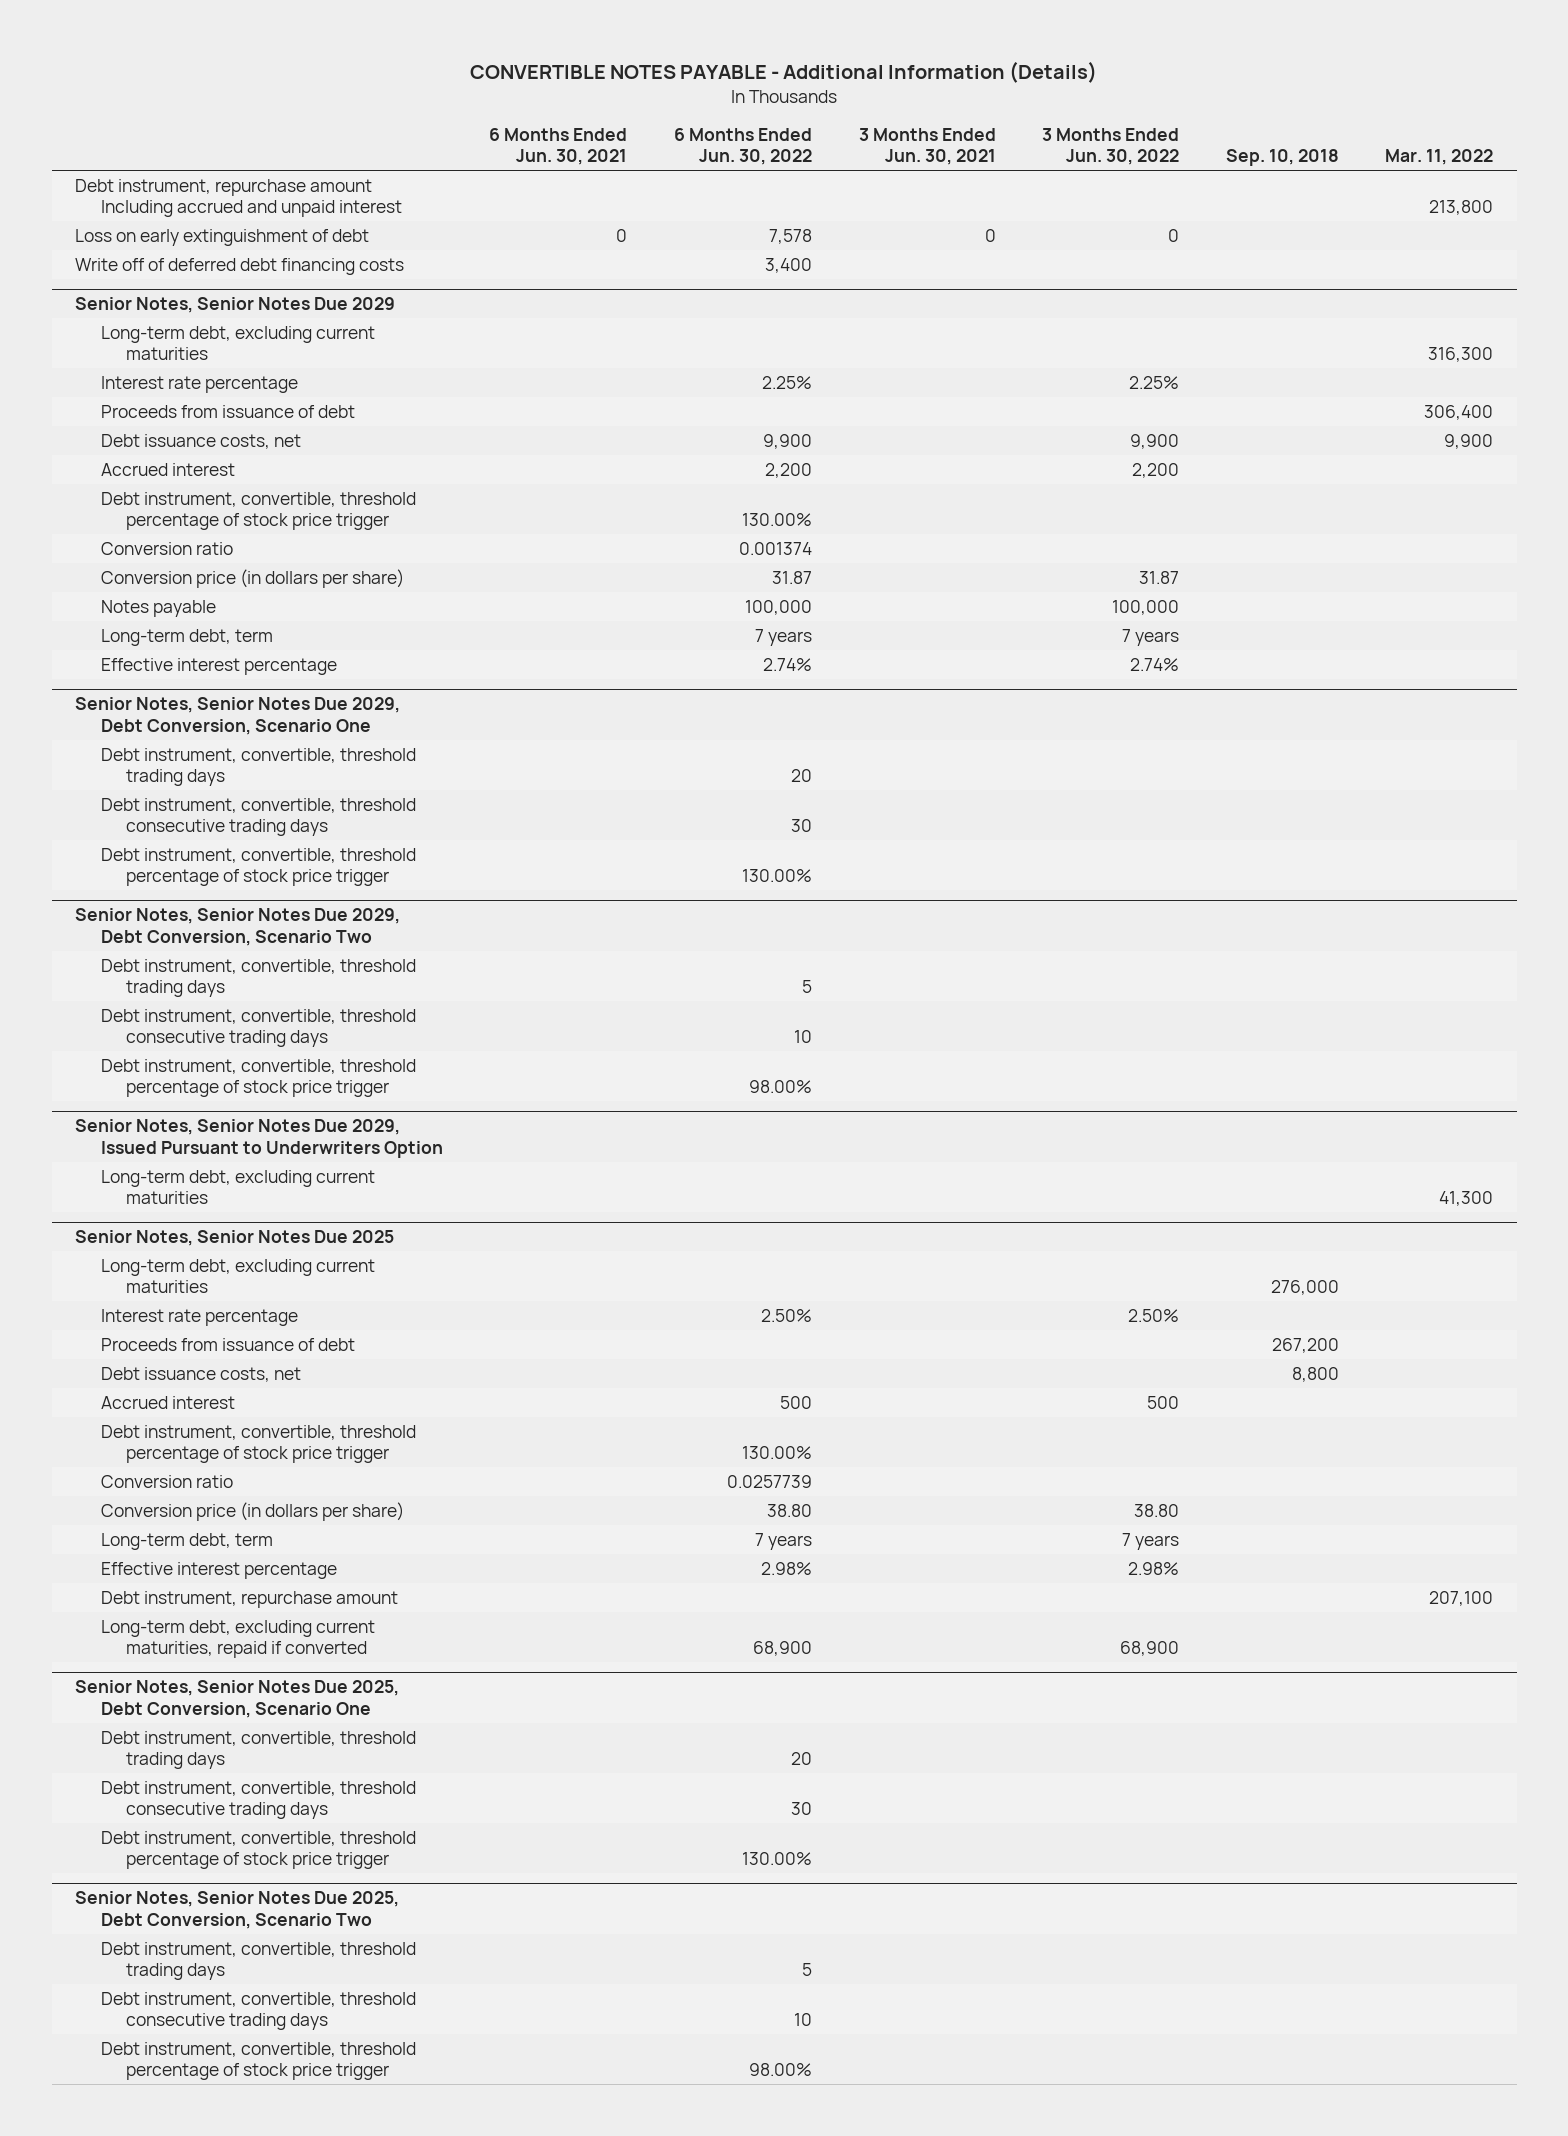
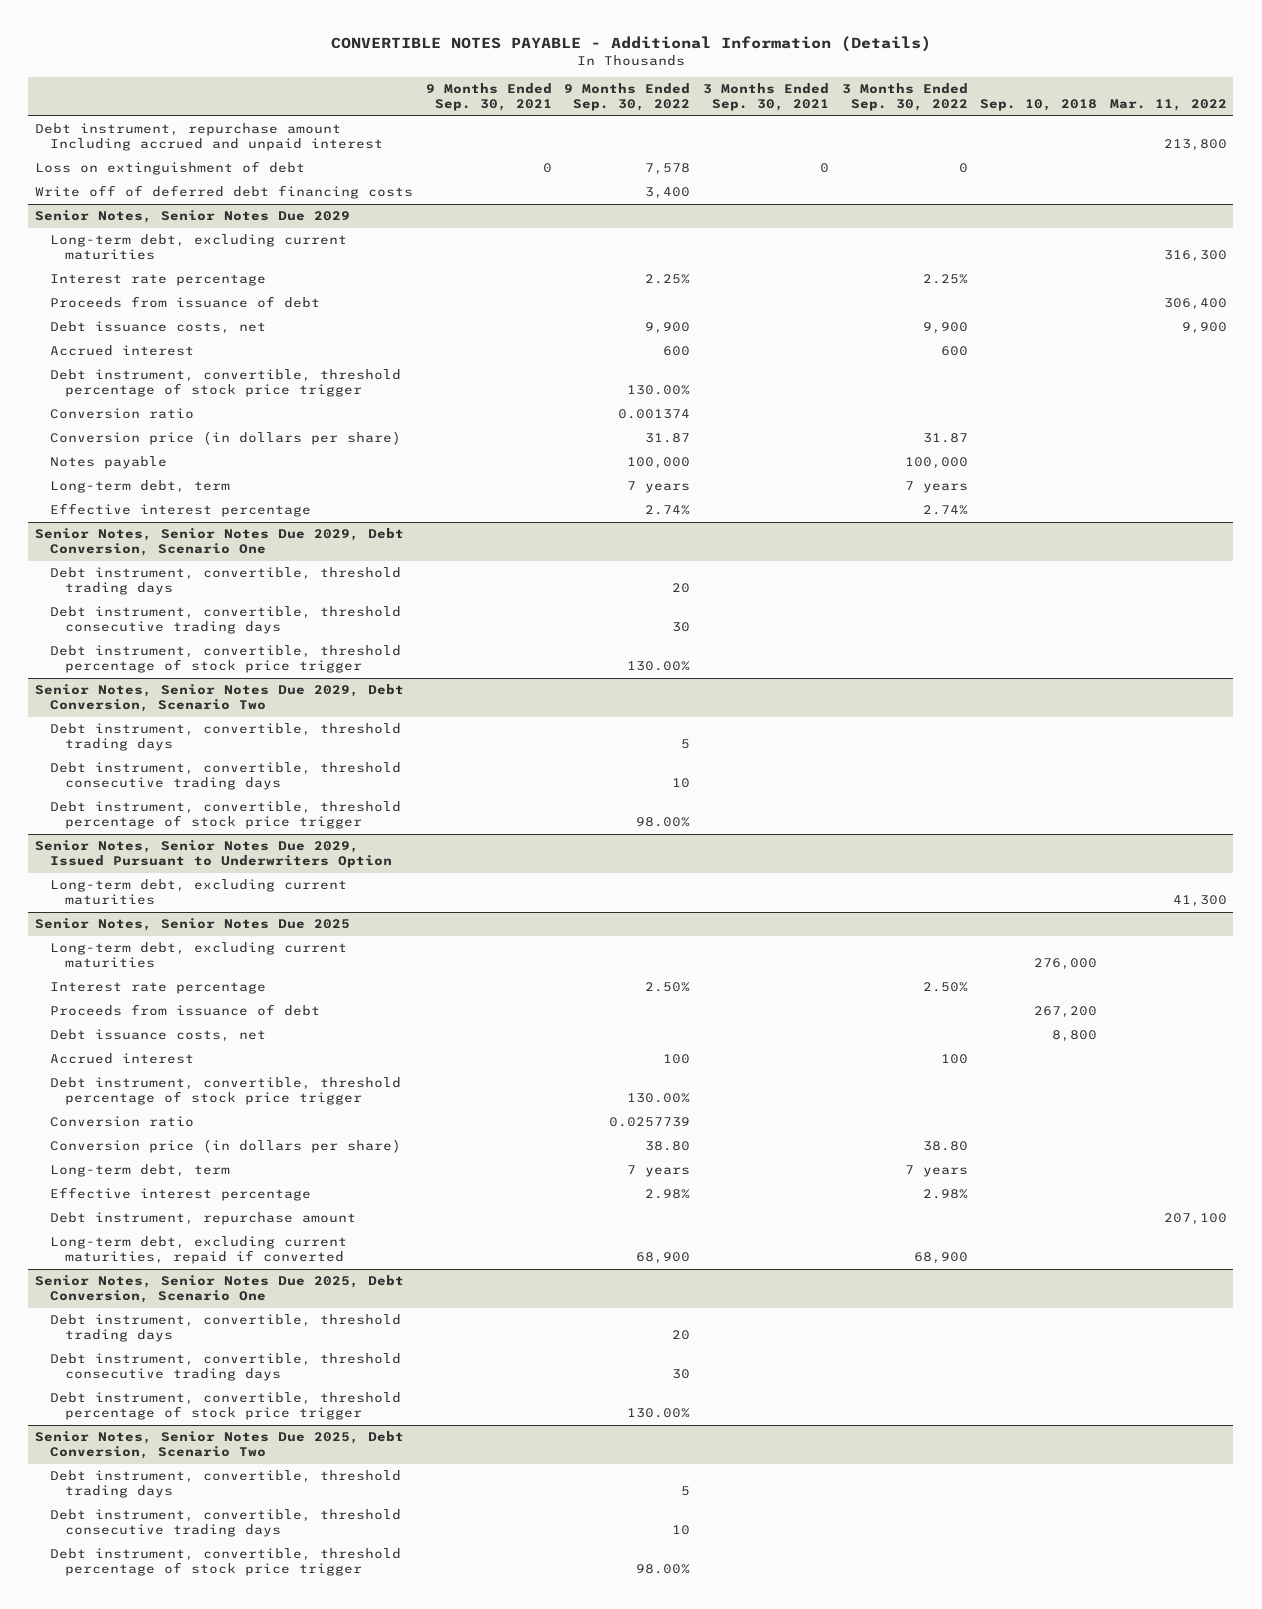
- | 6 Months Ended Jun. 30, 2021 | 6 Months Ended Jun. 30, 2022 | 3 Months Ended Jun. 30, 2021 | 3 Months Ended Jun. 30, 2022 | Sep. 10, 2018 | Mar. 11, 2022
+ | 9 Months Ended Sep. 30, 2021 | 9 Months Ended Sep. 30, 2022 | 3 Months Ended Sep. 30, 2021 | 3 Months Ended Sep. 30, 2022 | Sep. 10, 2018 | Mar. 11, 2022
- Loss on early extinguishment of debt | 0 | 7,578 | 0 | 0 | |
+ Loss on extinguishment of debt | 0 | 7,578 | 0 | 0 | |

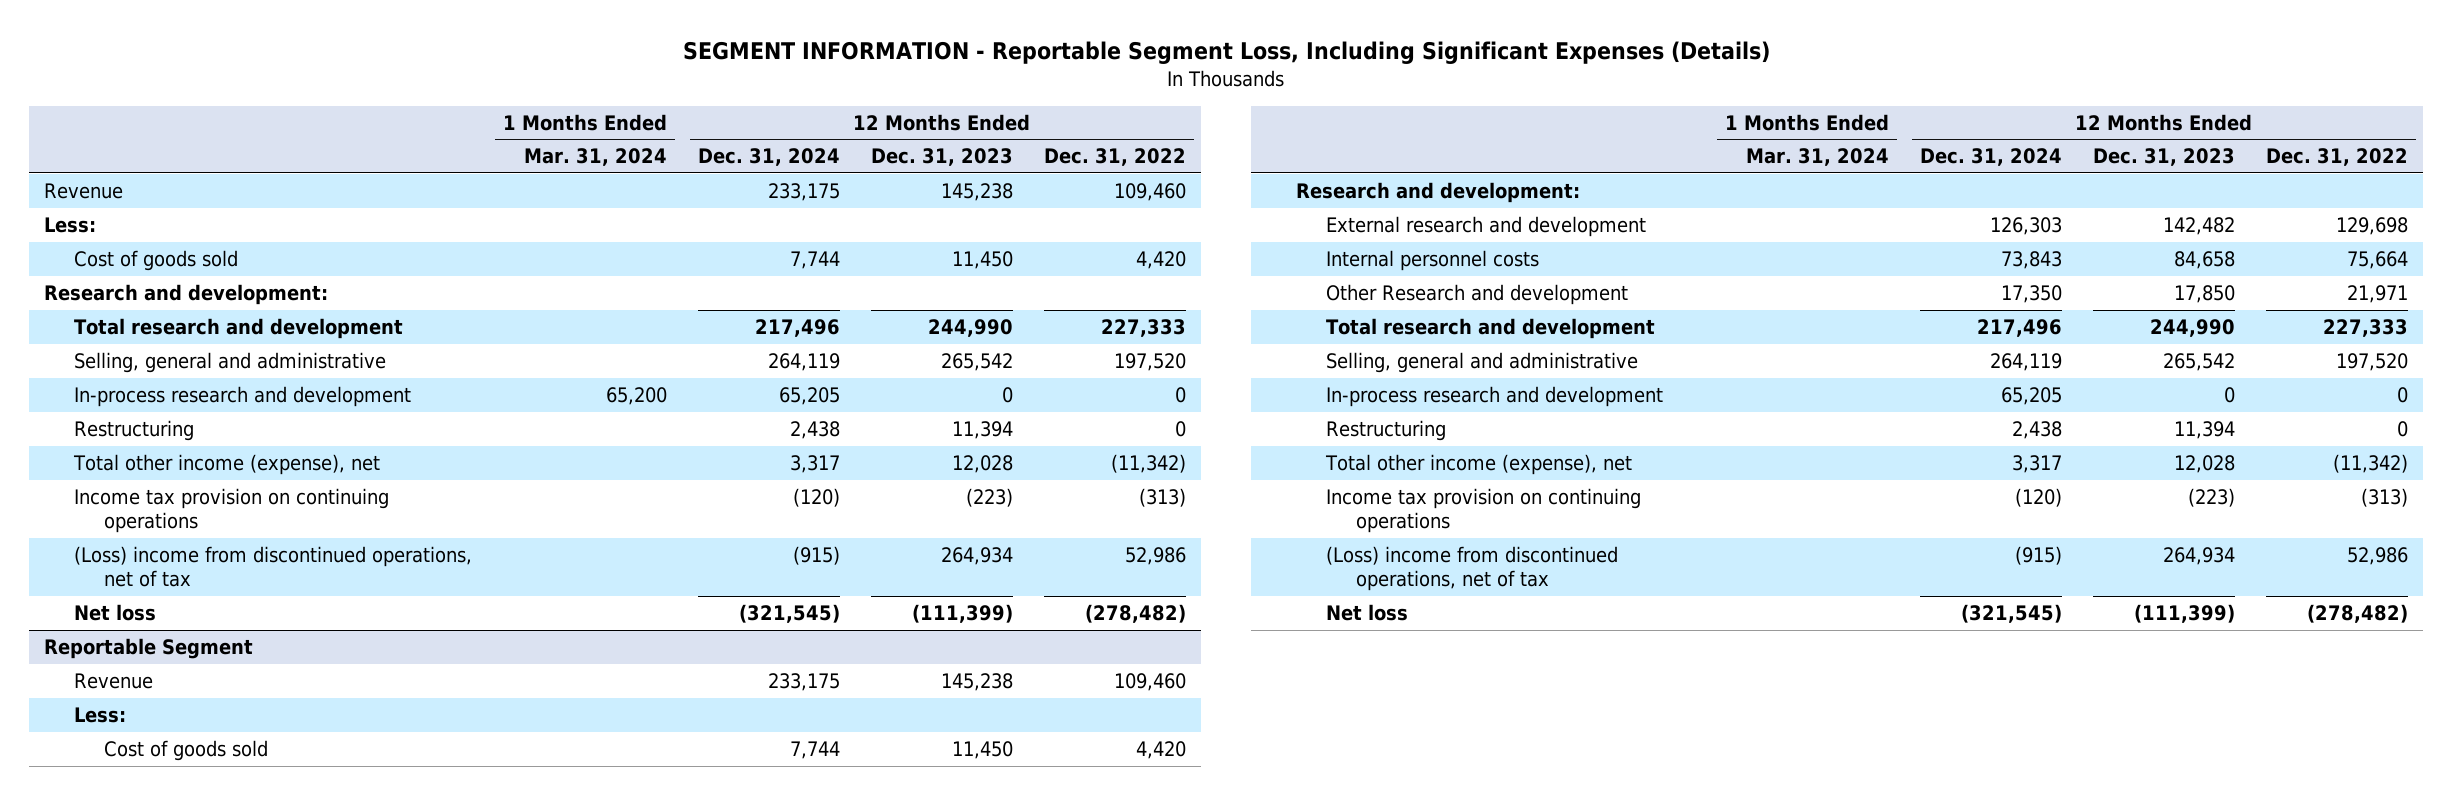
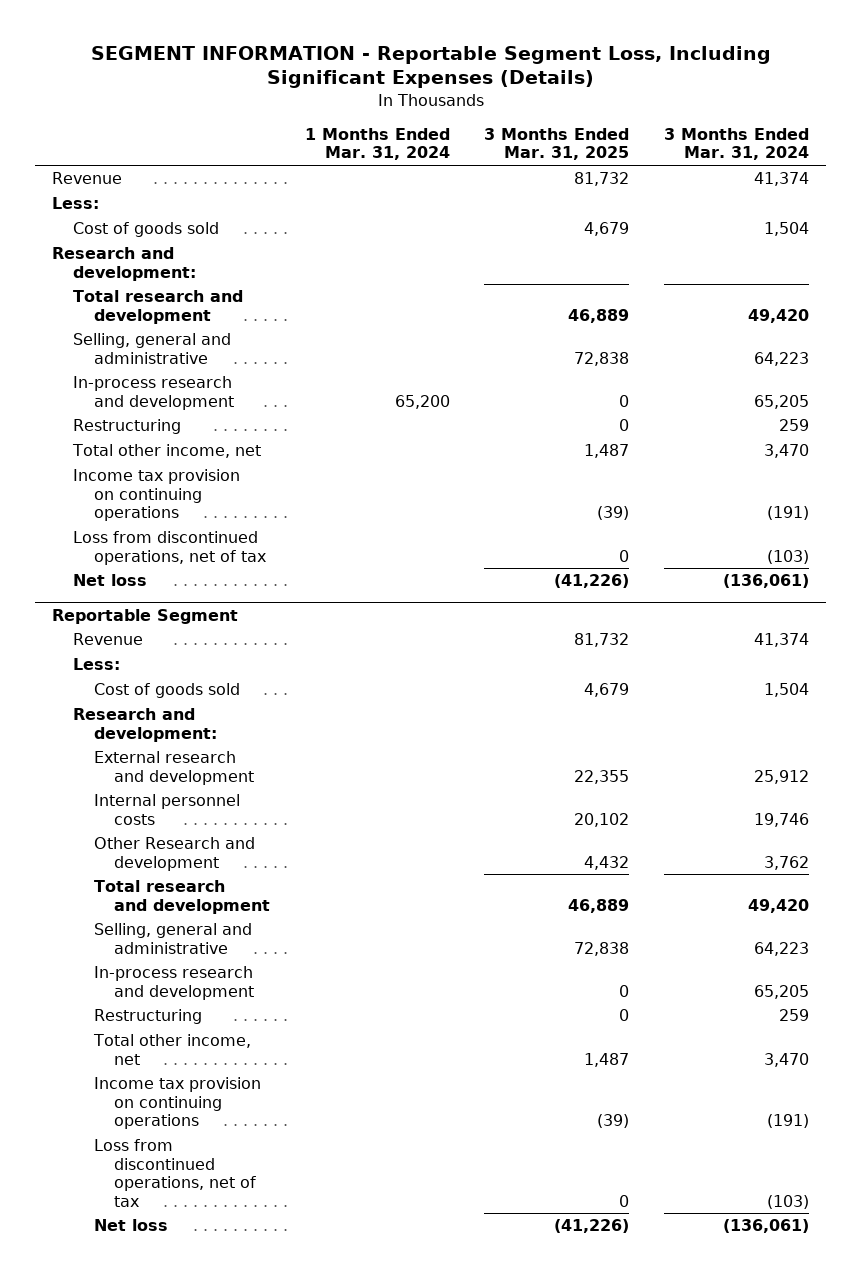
- | 1 Months Ended Mar. 31, 2024 | 12 Months Ended Dec. 31, 2024 | 12 Months Ended Dec. 31, 2023 | 12 Months Ended Dec. 31, 2022
+ | 1 Months Ended Mar. 31, 2024 | 3 Months Ended Mar. 31, 2025 | 3 Months Ended Mar. 31, 2024
- Total other income (expense), net | | 3,317 | 12,028 | (11,342)
+ Total other income, net | | 1,487 | 3,470
- (Loss) income from discontinued operations, net of tax | | (915) | 264,934 | 52,986
+ Loss from discontinued operations, net of tax | | 0 | (103)
@ Reportable Segment
- Total other income (expense), net | | 3,317 | 12,028 | (11,342)
+ Total other income, net | | 1,487 | 3,470
- (Loss) income from discontinued operations, net of tax | | (915) | 264,934 | 52,986
+ Loss from discontinued operations, net of tax | | 0 | (103)

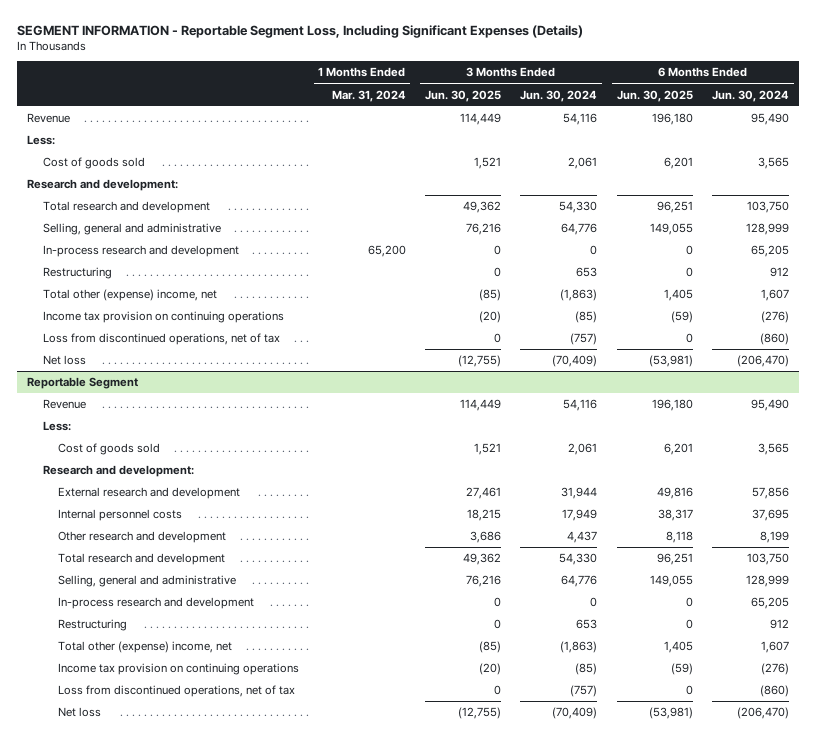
- | 1 Months Ended Mar. 31, 2024 | 3 Months Ended Mar. 31, 2025 | 3 Months Ended Mar. 31, 2024
+ | 1 Months Ended Mar. 31, 2024 | 3 Months Ended Jun. 30, 2025 | 3 Months Ended Jun. 30, 2024 | 6 Months Ended Jun. 30, 2025 | 6 Months Ended Jun. 30, 2024
- Total other income, net | | 1,487 | 3,470
+ Total other (expense) income, net | | (85) | (1,863) | 1,405 | 1,607
@ Reportable Segment
- Other Research and development | | 4,432 | 3,762
+ Other research and development | | 3,686 | 4,437 | 8,118 | 8,199
- Total other income, net | | 1,487 | 3,470
+ Total other (expense) income, net | | (85) | (1,863) | 1,405 | 1,607

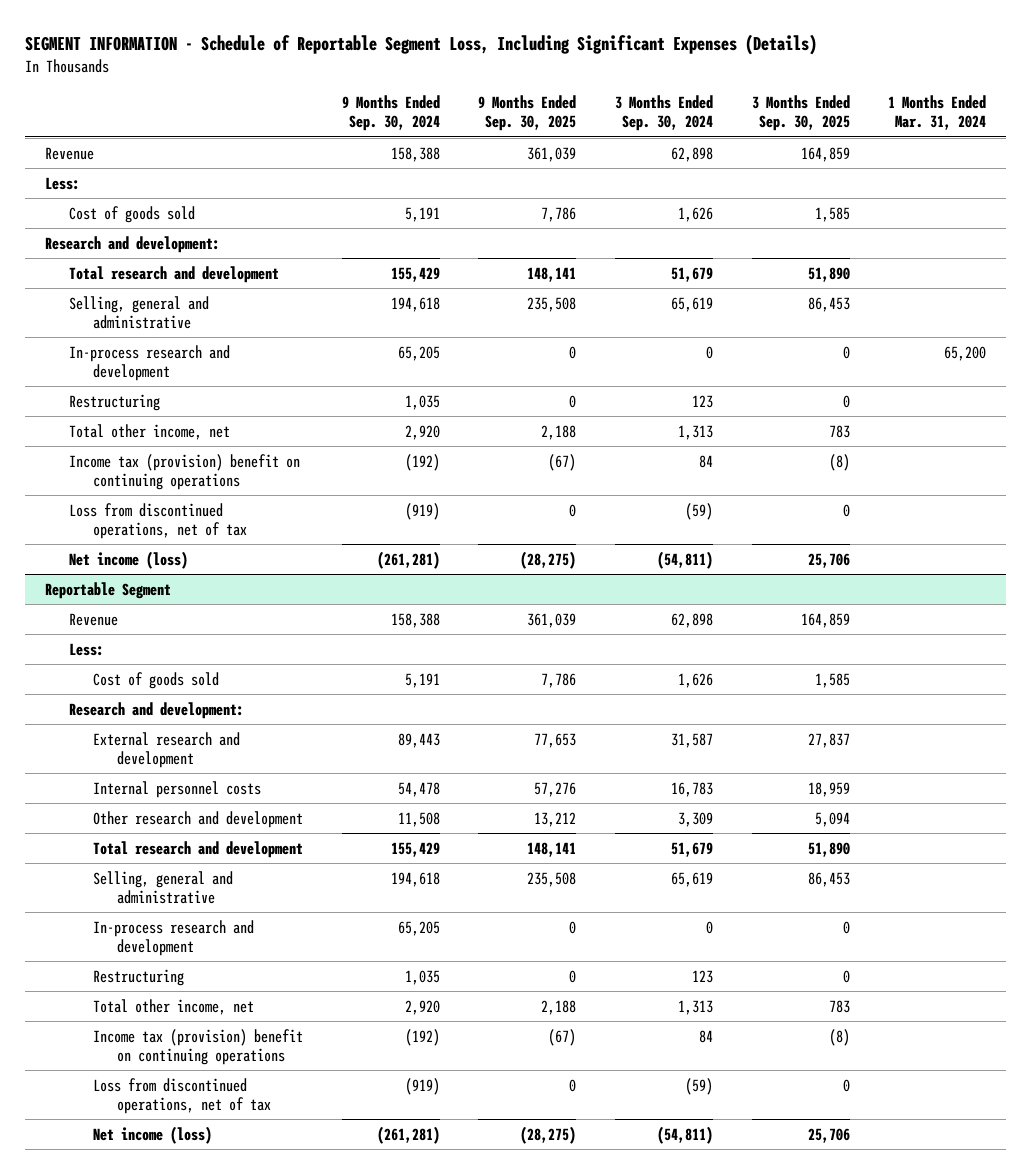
- SEGMENT INFORMATION - Reportable Segment Loss, Including Significant Expenses (Details)
+ SEGMENT INFORMATION - Schedule of Reportable Segment Loss, Including Significant Expenses (Details)
- | 1 Months Ended Mar. 31, 2024 | 3 Months Ended Jun. 30, 2025 | 3 Months Ended Jun. 30, 2024 | 6 Months Ended Jun. 30, 2025 | 6 Months Ended Jun. 30, 2024
+ | 9 Months Ended Sep. 30, 2024 | 9 Months Ended Sep. 30, 2025 | 3 Months Ended Sep. 30, 2024 | 3 Months Ended Sep. 30, 2025 | 1 Months Ended Mar. 31, 2024
- Total other (expense) income, net | | (85) | (1,863) | 1,405 | 1,607
- Income tax provision on continuing operations | | (20) | (85) | (59) | (276)
+ Total other income, net | 2,920 | 2,188 | 1,313 | 783 |
+ Income tax (provision) benefit on continuing operations | (192) | (67) | 84 | (8) |
- Net loss | | (12,755) | (70,409) | (53,981) | (206,470)
+ Net income (loss) | (261,281) | (28,275) | (54,811) | 25,706 |
@ Reportable Segment
- Total other (expense) income, net | | (85) | (1,863) | 1,405 | 1,607
- Income tax provision on continuing operations | | (20) | (85) | (59) | (276)
+ Total other income, net | 2,920 | 2,188 | 1,313 | 783 |
+ Income tax (provision) benefit on continuing operations | (192) | (67) | 84 | (8) |
- Net loss | | (12,755) | (70,409) | (53,981) | (206,470)
+ Net income (loss) | (261,281) | (28,275) | (54,811) | 25,706 |

